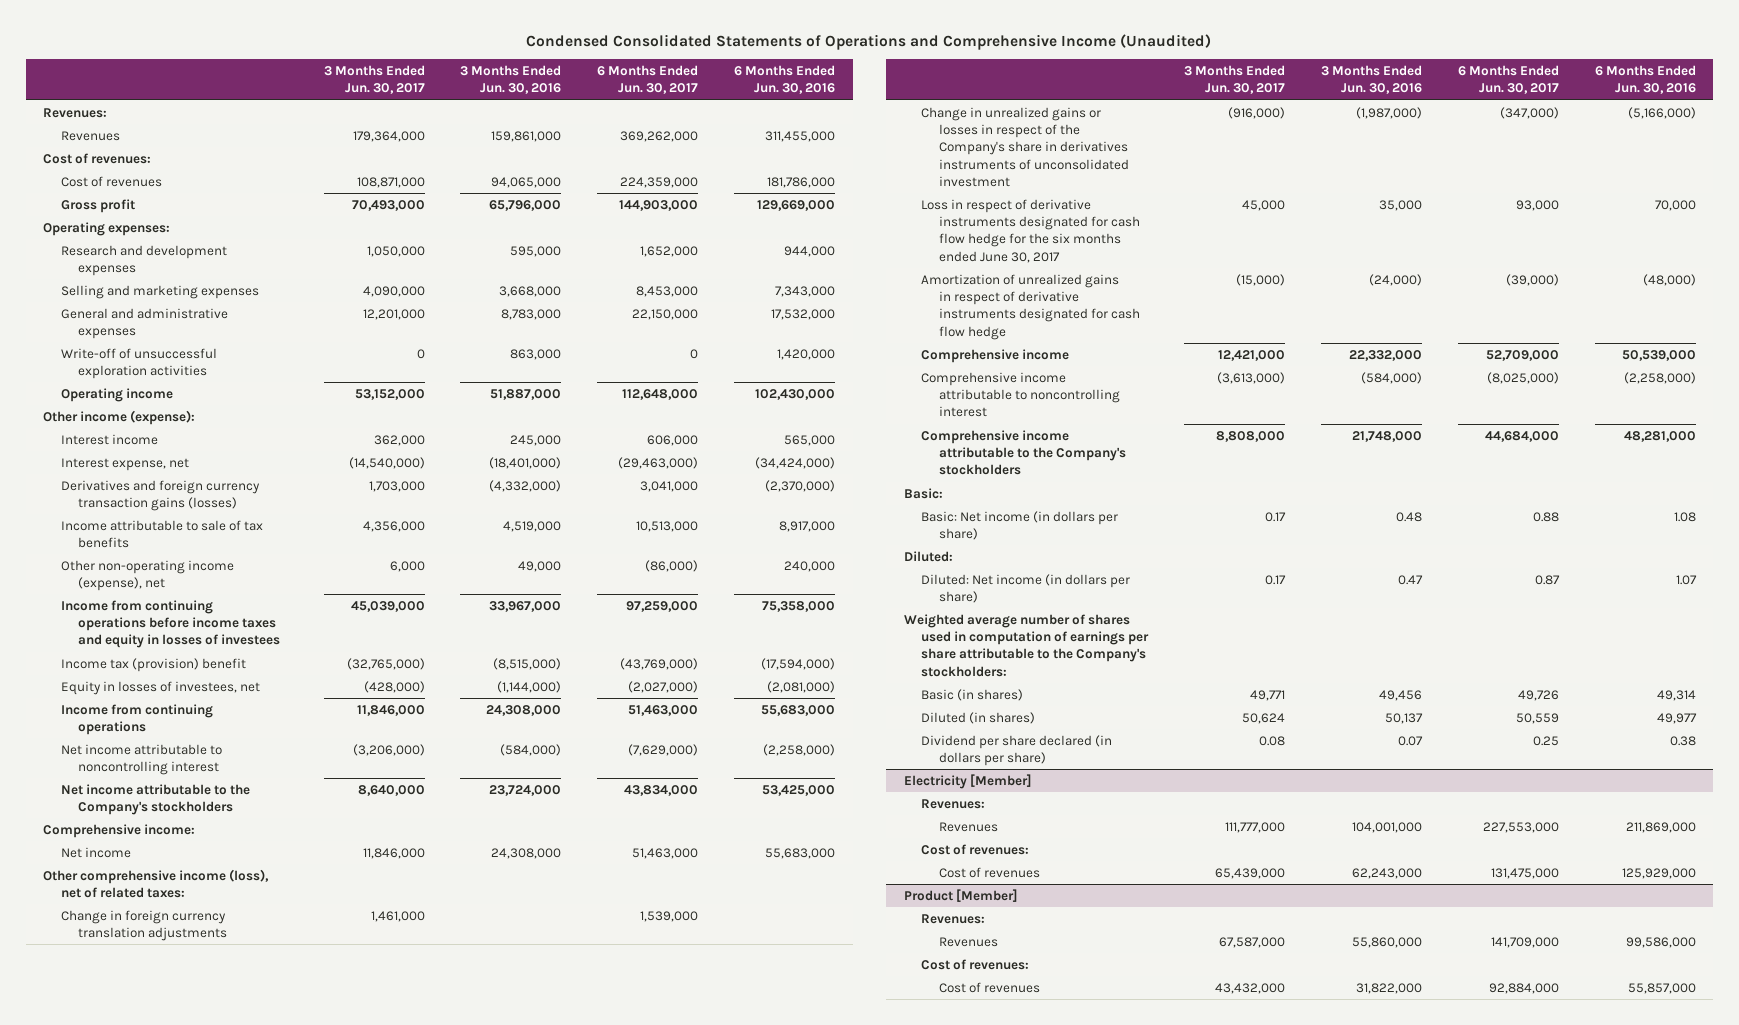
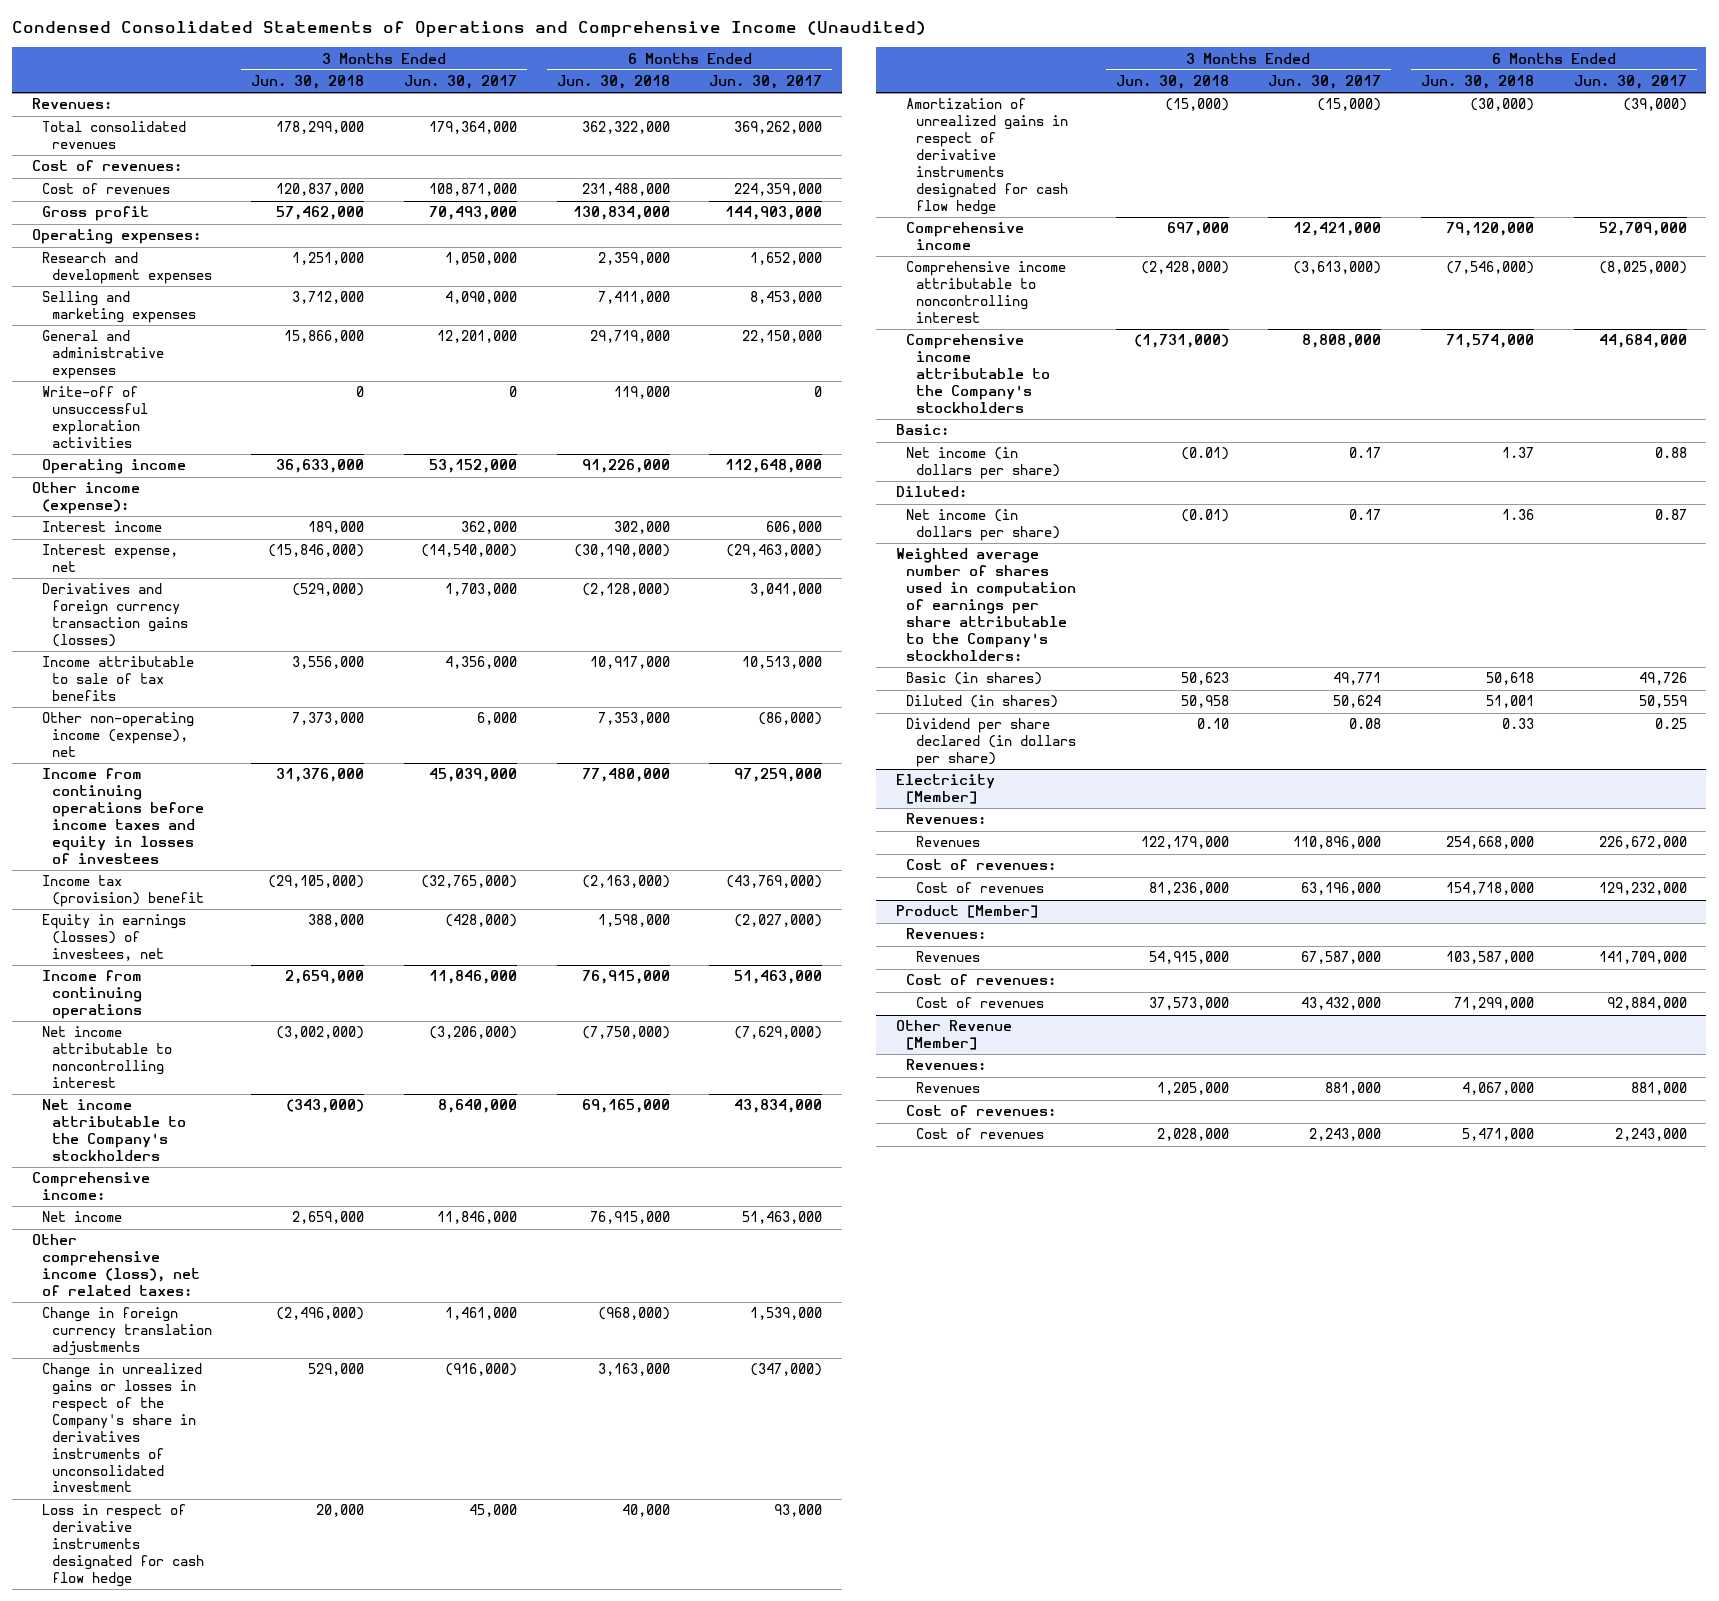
- | 3 Months Ended Jun. 30, 2017 | 3 Months Ended Jun. 30, 2016 | 6 Months Ended Jun. 30, 2017 | 6 Months Ended Jun. 30, 2016
+ | 3 Months Ended Jun. 30, 2018 | 3 Months Ended Jun. 30, 2017 | 6 Months Ended Jun. 30, 2018 | 6 Months Ended Jun. 30, 2017
- Revenues | 179,364,000 | 159,861,000 | 369,262,000 | 311,455,000
+ Total consolidated revenues | 178,299,000 | 179,364,000 | 362,322,000 | 369,262,000
- Equity in losses of investees, net | (428,000) | (1,144,000) | (2,027,000) | (2,081,000)
+ Equity in earnings (losses) of investees, net | 388,000 | (428,000) | 1,598,000 | (2,027,000)
- Loss in respect of derivative instruments designated for cash flow hedge for the six months ended June 30, 2017 | 45,000 | 35,000 | 93,000 | 70,000
+ Loss in respect of derivative instruments designated for cash flow hedge | 20,000 | 45,000 | 40,000 | 93,000
- Basic: Net income (in dollars per share) | 0.17 | 0.48 | 0.88 | 1.08
+ Net income (in dollars per share) | (0.01) | 0.17 | 1.37 | 0.88
- Diluted: Net income (in dollars per share) | 0.17 | 0.47 | 0.87 | 1.07
+ Net income (in dollars per share) | (0.01) | 0.17 | 1.36 | 0.87
@ Electricity [Member]
- Revenues | 111,777,000 | 104,001,000 | 227,553,000 | 211,869,000
+ Revenues | 122,179,000 | 110,896,000 | 254,668,000 | 226,672,000
- Cost of revenues | 65,439,000 | 62,243,000 | 131,475,000 | 125,929,000
+ Cost of revenues | 81,236,000 | 63,196,000 | 154,718,000 | 129,232,000
+ Other Revenue [Member]
+ Revenues:
+ Revenues | 1,205,000 | 881,000 | 4,067,000 | 881,000
+ Cost of revenues:
+ Cost of revenues | 2,028,000 | 2,243,000 | 5,471,000 | 2,243,000

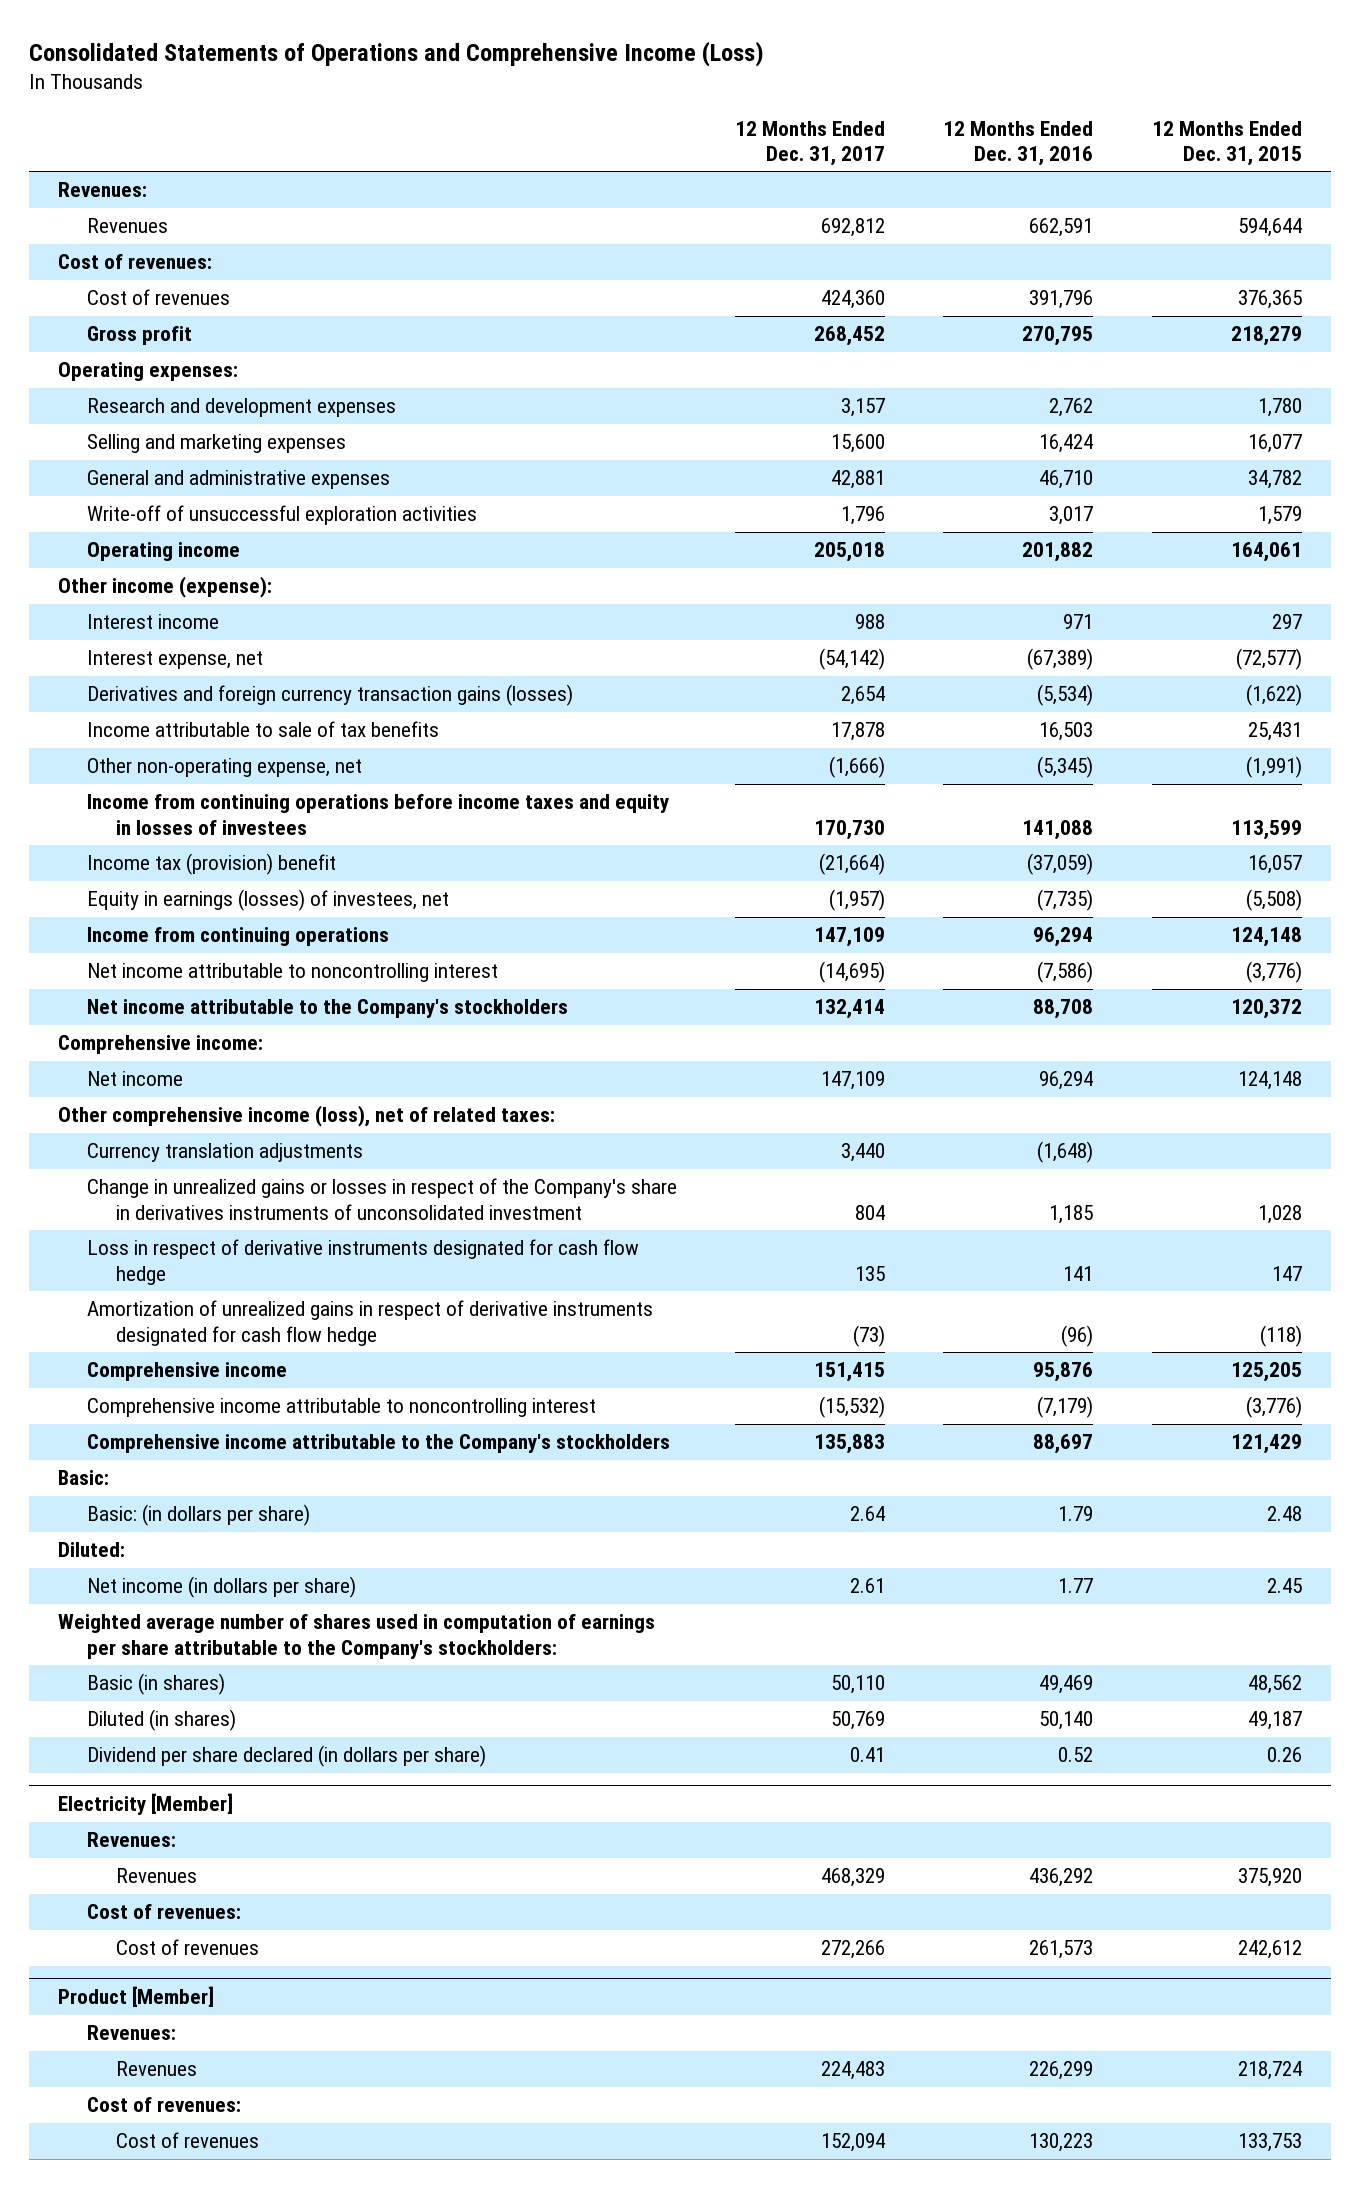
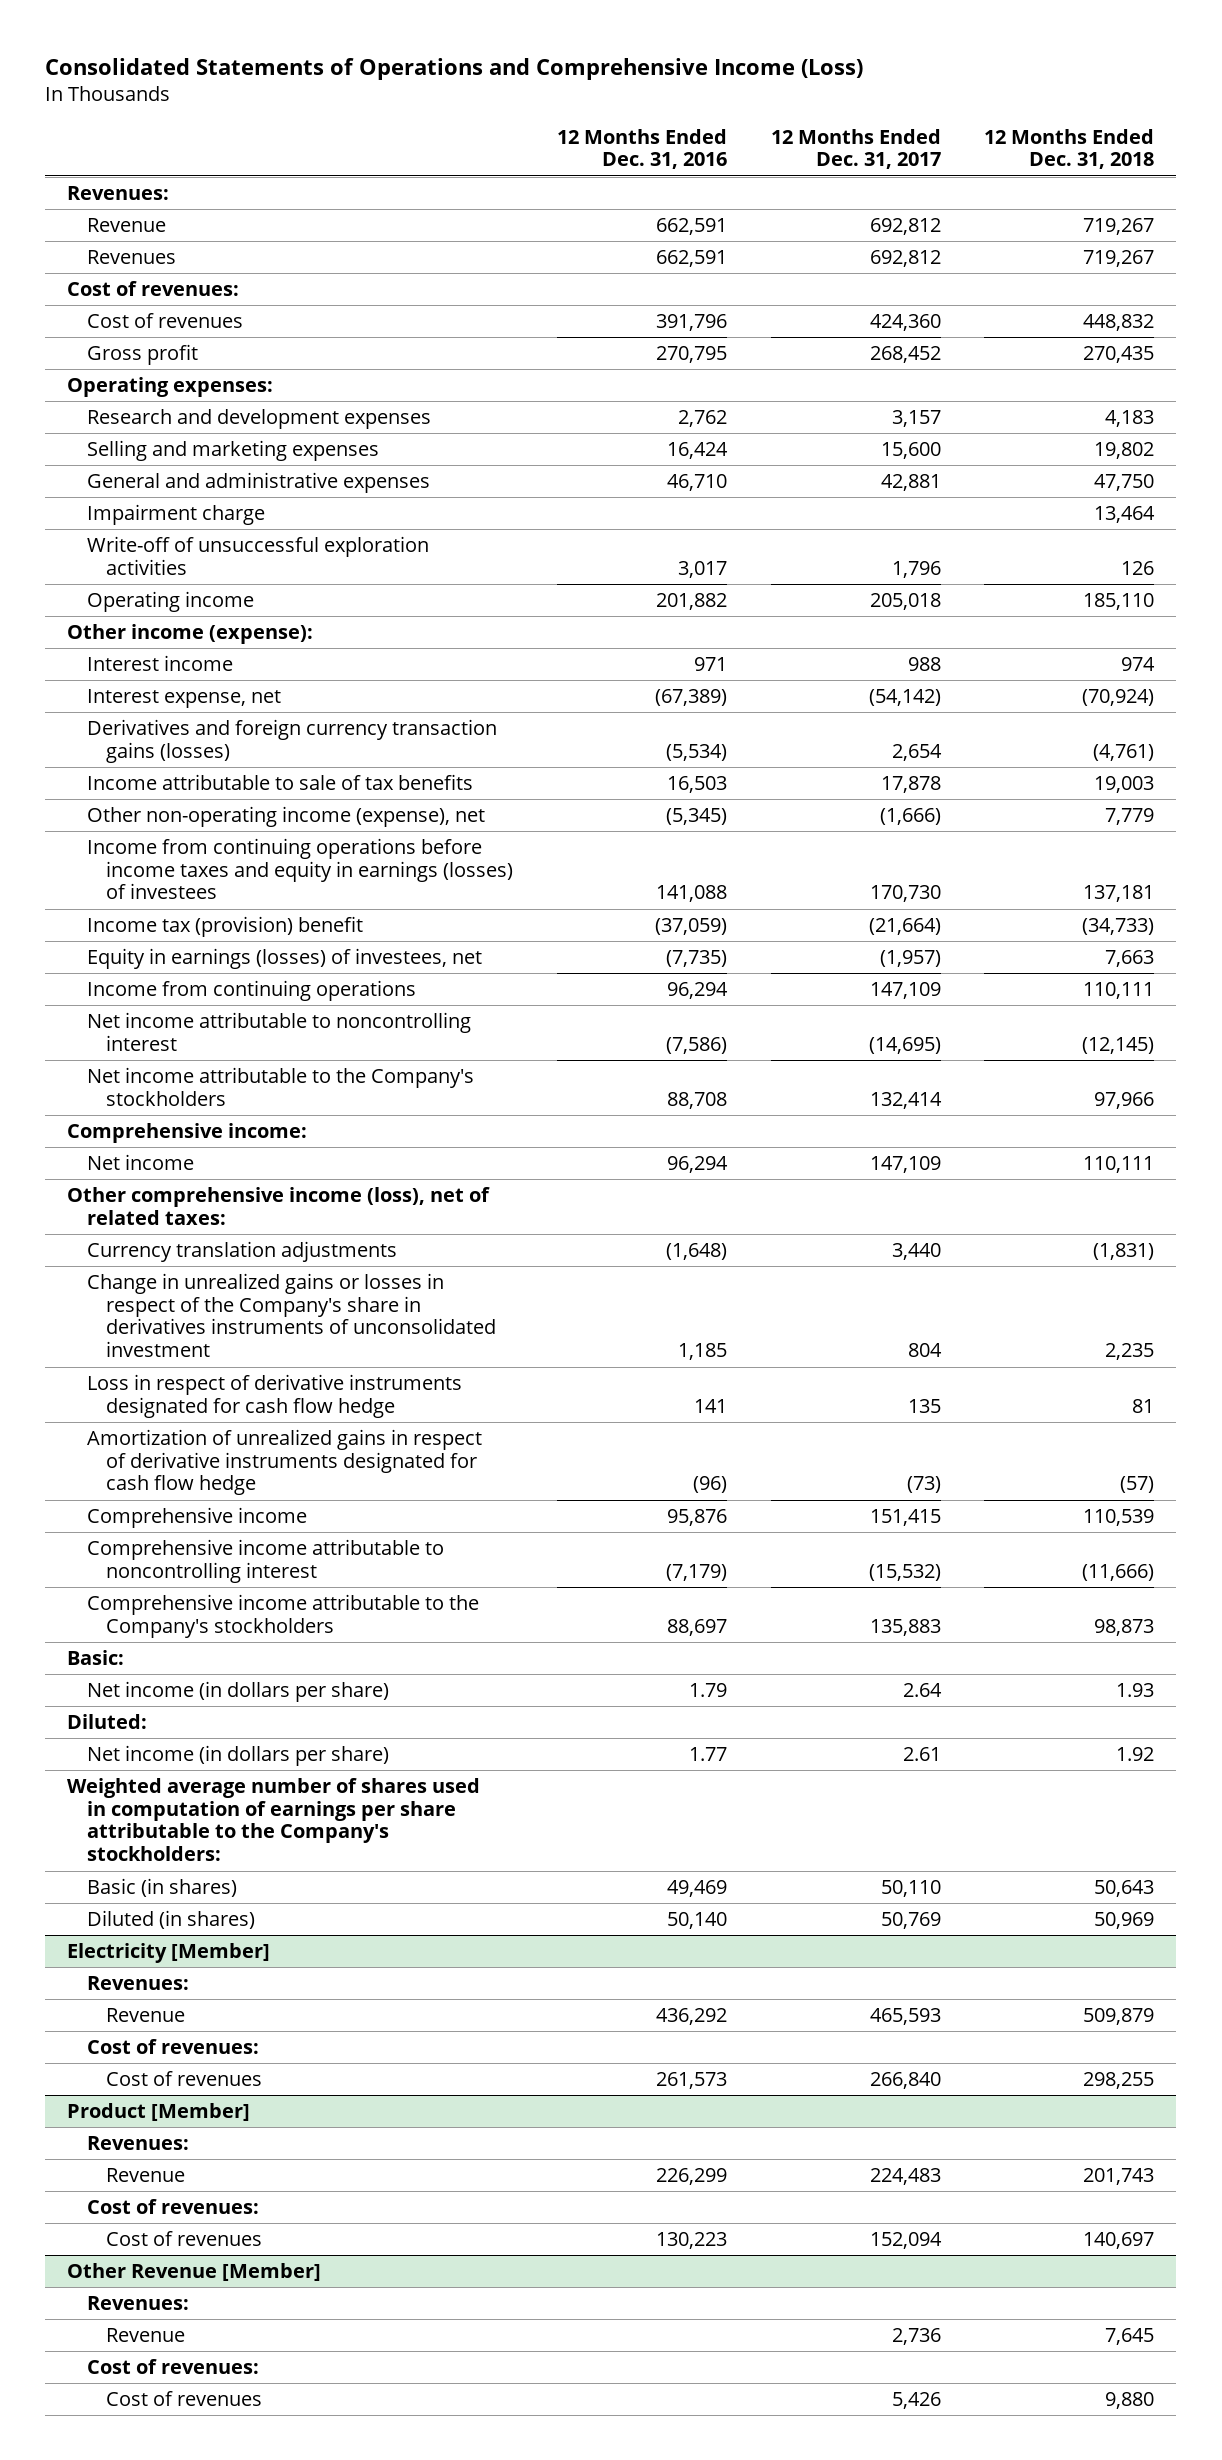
- | 12 Months Ended Dec. 31, 2017 | 12 Months Ended Dec. 31, 2016 | 12 Months Ended Dec. 31, 2015
+ | 12 Months Ended Dec. 31, 2016 | 12 Months Ended Dec. 31, 2017 | 12 Months Ended Dec. 31, 2018
+ Revenue | 662,591 | 692,812 | 719,267
+ Impairment charge | | | 13,464
- Other non-operating expense, net | (1,666) | (5,345) | (1,991)
- Income from continuing operations before income taxes and equity in losses of investees | 170,730 | 141,088 | 113,599
+ Other non-operating income (expense), net | (5,345) | (1,666) | 7,779
+ Income from continuing operations before income taxes and equity in earnings (losses) of investees | 141,088 | 170,730 | 137,181
- Basic: (in dollars per share) | 2.64 | 1.79 | 2.48
+ Net income (in dollars per share) | 1.79 | 2.64 | 1.93
- Dividend per share declared (in dollars per share) | 0.41 | 0.52 | 0.26
@ Electricity [Member]
- Revenues | 468,329 | 436,292 | 375,920
+ Revenue | 436,292 | 465,593 | 509,879
- Cost of revenues | 272,266 | 261,573 | 242,612
+ Cost of revenues | 261,573 | 266,840 | 298,255
@ Product [Member]
- Revenues | 224,483 | 226,299 | 218,724
+ Revenue | 226,299 | 224,483 | 201,743
+ Other Revenue [Member]
+ Revenues:
+ Revenue | | 2,736 | 7,645
+ Cost of revenues:
+ Cost of revenues | | 5,426 | 9,880

